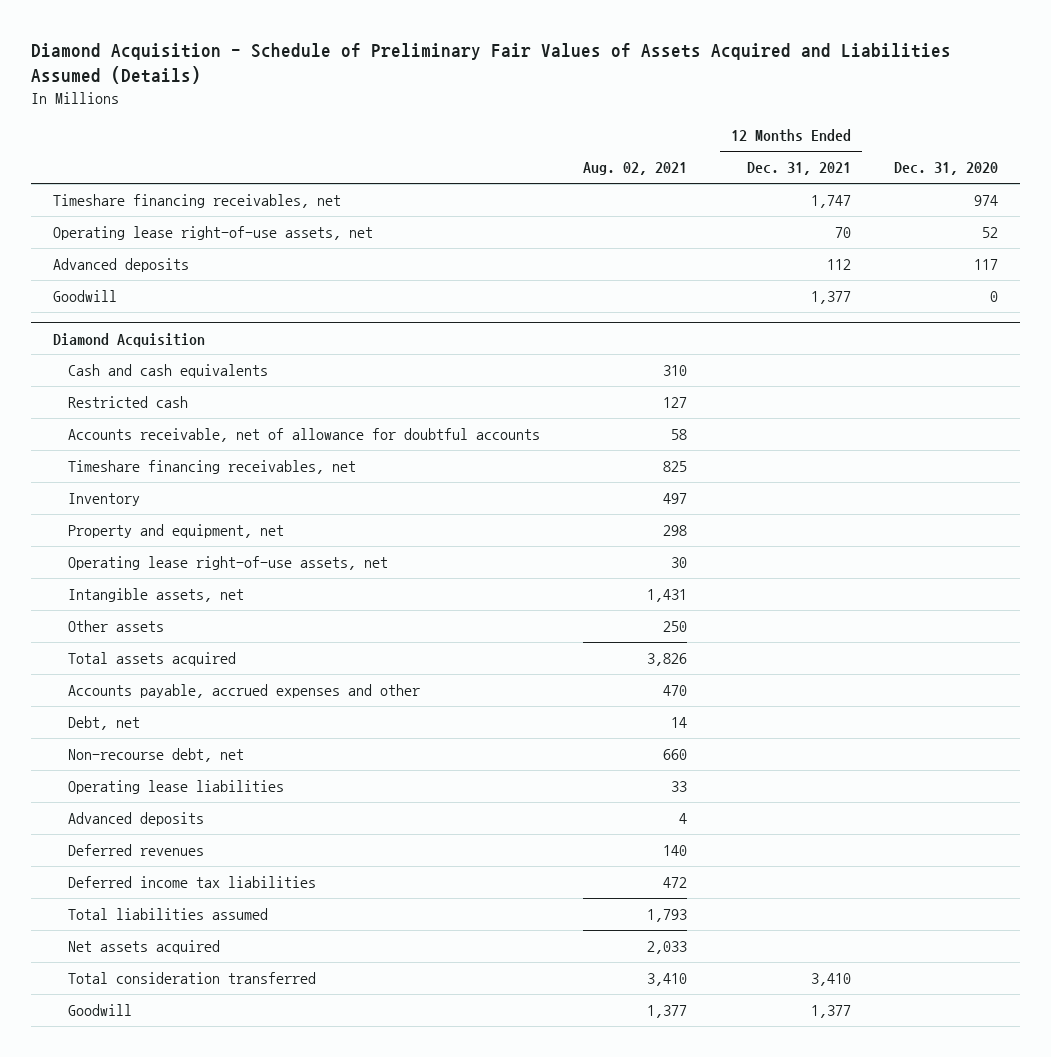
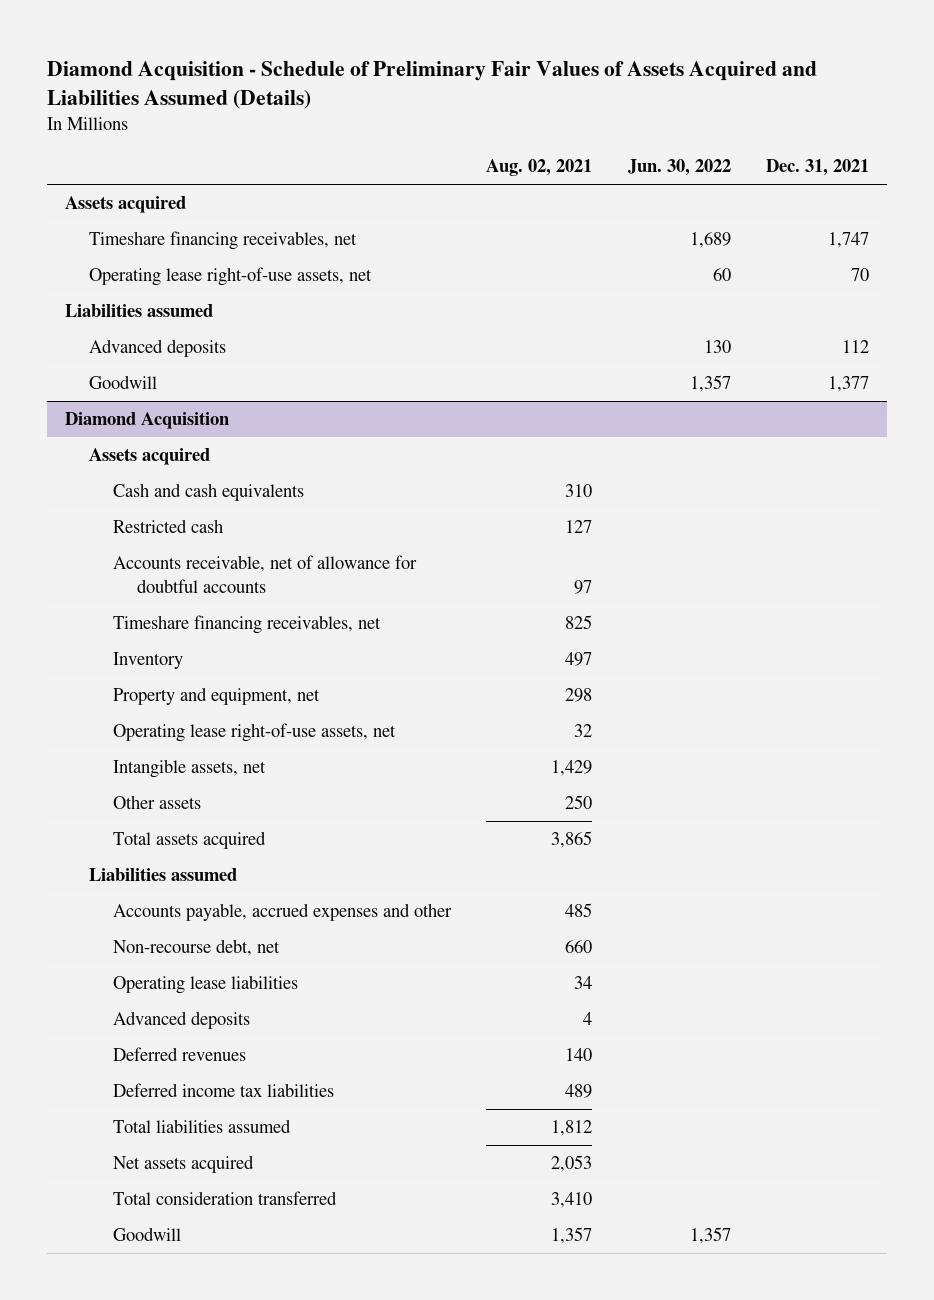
- | Aug. 02, 2021 | 12 Months Ended Dec. 31, 2021 | Dec. 31, 2020
+ | Aug. 02, 2021 | Jun. 30, 2022 | Dec. 31, 2021
+ Assets acquired
+ Liabilities assumed
@ Diamond Acquisition
+ Assets acquired
- Accounts receivable, net of allowance for doubtful accounts | 58 | |
+ Accounts receivable, net of allowance for doubtful accounts | 97 | |
- Operating lease right-of-use assets, net | 30 | |
- Intangible assets, net | 1,431 | |
+ Operating lease right-of-use assets, net | 32 | |
+ Intangible assets, net | 1,429 | |
- Total assets acquired | 3,826 | |
- Accounts payable, accrued expenses and other | 470 | |
- Debt, net | 14 | |
+ Total assets acquired | 3,865 | |
+ Liabilities assumed
+ Accounts payable, accrued expenses and other | 485 | |
- Operating lease liabilities | 33 | |
+ Operating lease liabilities | 34 | |
- Deferred income tax liabilities | 472 | |
- Total liabilities assumed | 1,793 | |
- Net assets acquired | 2,033 | |
+ Deferred income tax liabilities | 489 | |
+ Total liabilities assumed | 1,812 | |
+ Net assets acquired | 2,053 | |
- Goodwill | 1,377 | 1,377 |
+ Goodwill | 1,357 | 1,357 |

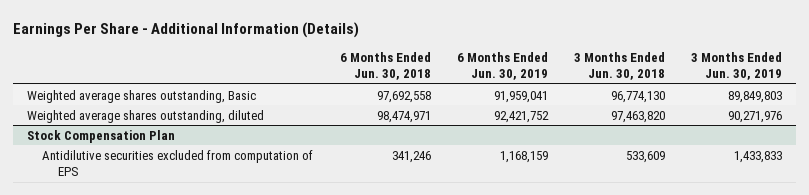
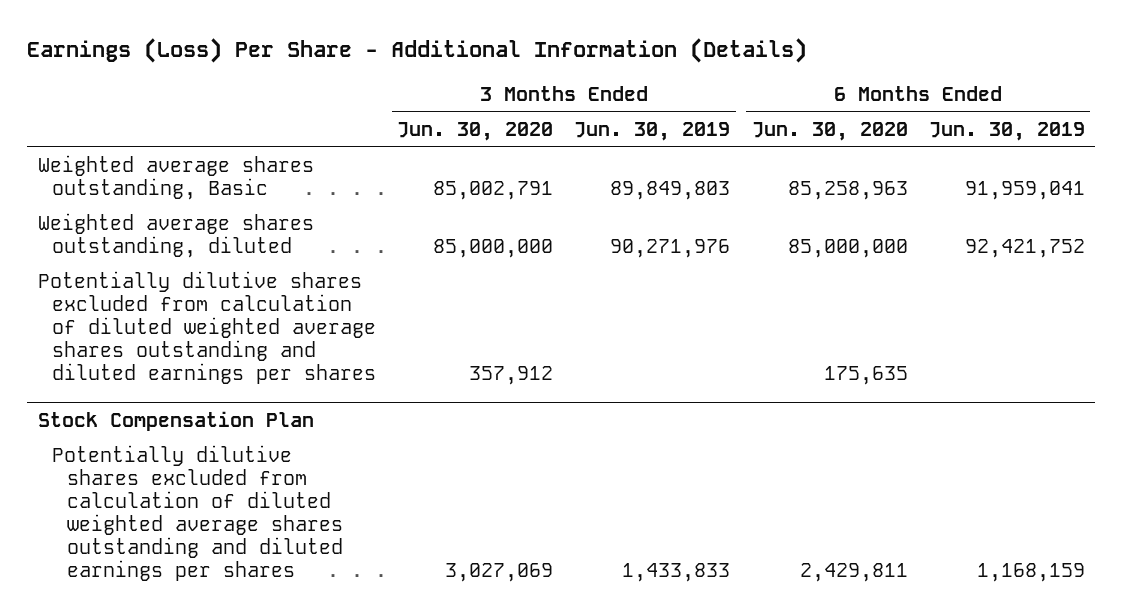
- Earnings Per Share - Additional Information (Details)
+ Earnings (Loss) Per Share - Additional Information (Details)
- | 6 Months Ended Jun. 30, 2018 | 6 Months Ended Jun. 30, 2019 | 3 Months Ended Jun. 30, 2018 | 3 Months Ended Jun. 30, 2019
+ | 3 Months Ended Jun. 30, 2020 | 3 Months Ended Jun. 30, 2019 | 6 Months Ended Jun. 30, 2020 | 6 Months Ended Jun. 30, 2019
+ Potentially dilutive shares excluded from calculation of diluted weighted average shares outstanding and diluted earnings per shares | 357,912 | | 175,635 |
@ Stock Compensation Plan
- Antidilutive securities excluded from computation of EPS | 341,246 | 1,168,159 | 533,609 | 1,433,833
+ Potentially dilutive shares excluded from calculation of diluted weighted average shares outstanding and diluted earnings per shares | 3,027,069 | 1,433,833 | 2,429,811 | 1,168,159

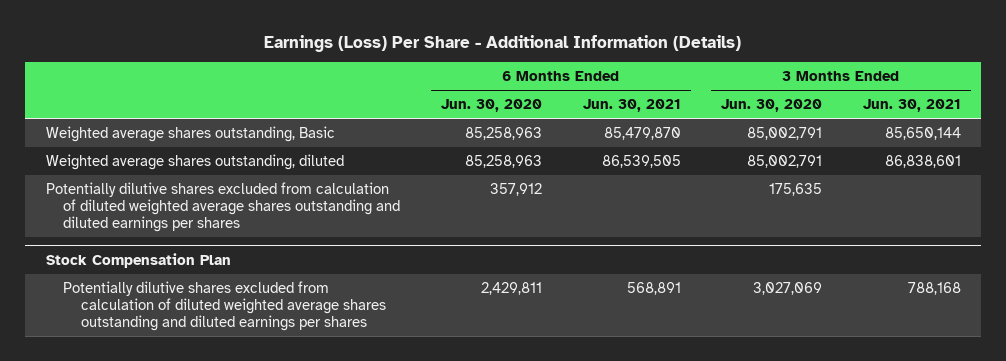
- | 3 Months Ended Jun. 30, 2020 | 3 Months Ended Jun. 30, 2019 | 6 Months Ended Jun. 30, 2020 | 6 Months Ended Jun. 30, 2019
+ | 6 Months Ended Jun. 30, 2020 | 6 Months Ended Jun. 30, 2021 | 3 Months Ended Jun. 30, 2020 | 3 Months Ended Jun. 30, 2021
- Weighted average shares outstanding, diluted | 85,000,000 | 90,271,976 | 85,000,000 | 92,421,752
- Potentially dilutive shares excluded from calculation of diluted weighted average shares outstanding and diluted earnings per shares | 357,912 | | 175,635 |
+ Weighted average shares outstanding, diluted | 85,258,963 | 86,539,505 | 85,002,791 | 86,838,601
+ Potentially dilutive shares excluded from calculation of diluted weighted average shares outstanding and diluted earnings per shares | 357,912 | | 175,635 |

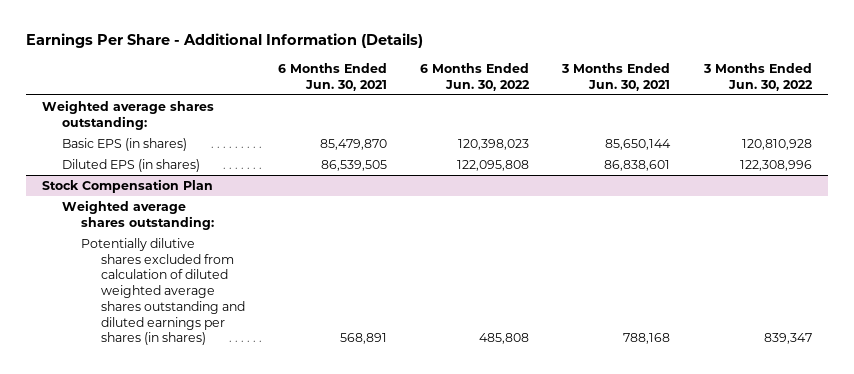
- Earnings (Loss) Per Share - Additional Information (Details)
+ Earnings Per Share - Additional Information (Details)
- | 6 Months Ended Jun. 30, 2020 | 6 Months Ended Jun. 30, 2021 | 3 Months Ended Jun. 30, 2020 | 3 Months Ended Jun. 30, 2021
+ | 6 Months Ended Jun. 30, 2021 | 6 Months Ended Jun. 30, 2022 | 3 Months Ended Jun. 30, 2021 | 3 Months Ended Jun. 30, 2022
- Weighted average shares outstanding, Basic | 85,258,963 | 85,479,870 | 85,002,791 | 85,650,144
- Weighted average shares outstanding, diluted | 85,258,963 | 86,539,505 | 85,002,791 | 86,838,601
- Potentially dilutive shares excluded from calculation of diluted weighted average shares outstanding and diluted earnings per shares | 357,912 | | 175,635 |
+ Weighted average shares outstanding:
+ Basic EPS (in shares) | 85,479,870 | 120,398,023 | 85,650,144 | 120,810,928
+ Diluted EPS (in shares) | 86,539,505 | 122,095,808 | 86,838,601 | 122,308,996
@ Stock Compensation Plan
- Potentially dilutive shares excluded from calculation of diluted weighted average shares outstanding and diluted earnings per shares | 2,429,811 | 568,891 | 3,027,069 | 788,168
+ Weighted average shares outstanding:
+ Potentially dilutive shares excluded from calculation of diluted weighted average shares outstanding and diluted earnings per shares (in shares) | 568,891 | 485,808 | 788,168 | 839,347

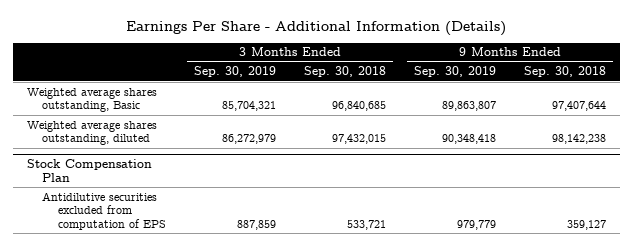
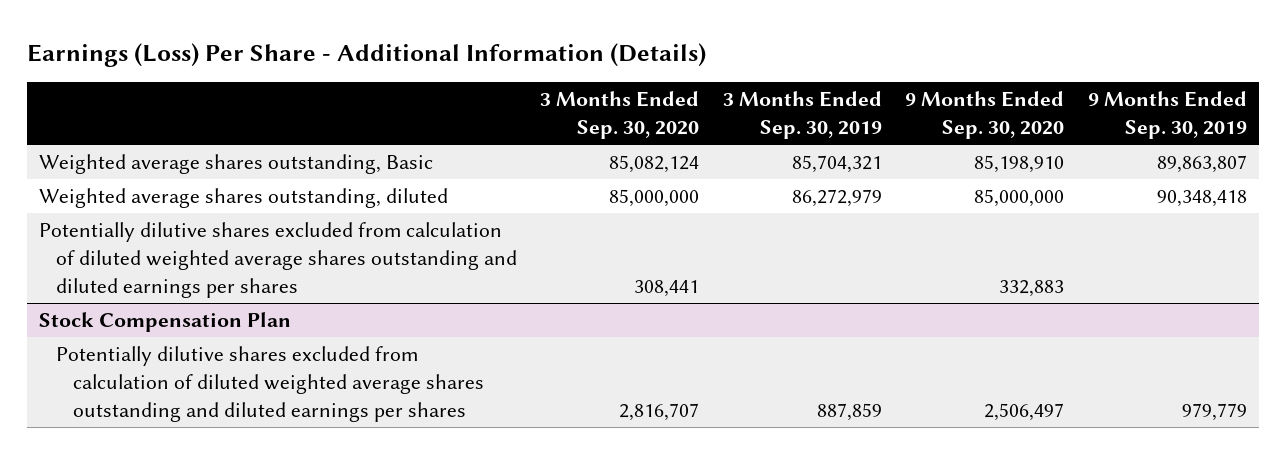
- Earnings Per Share - Additional Information (Details)
+ Earnings (Loss) Per Share - Additional Information (Details)
- | 3 Months Ended Sep. 30, 2019 | 3 Months Ended Sep. 30, 2018 | 9 Months Ended Sep. 30, 2019 | 9 Months Ended Sep. 30, 2018
+ | 3 Months Ended Sep. 30, 2020 | 3 Months Ended Sep. 30, 2019 | 9 Months Ended Sep. 30, 2020 | 9 Months Ended Sep. 30, 2019
+ Potentially dilutive shares excluded from calculation of diluted weighted average shares outstanding and diluted earnings per shares | 308,441 | | 332,883 |
@ Stock Compensation Plan
- Antidilutive securities excluded from computation of EPS | 887,859 | 533,721 | 979,779 | 359,127
+ Potentially dilutive shares excluded from calculation of diluted weighted average shares outstanding and diluted earnings per shares | 2,816,707 | 887,859 | 2,506,497 | 979,779

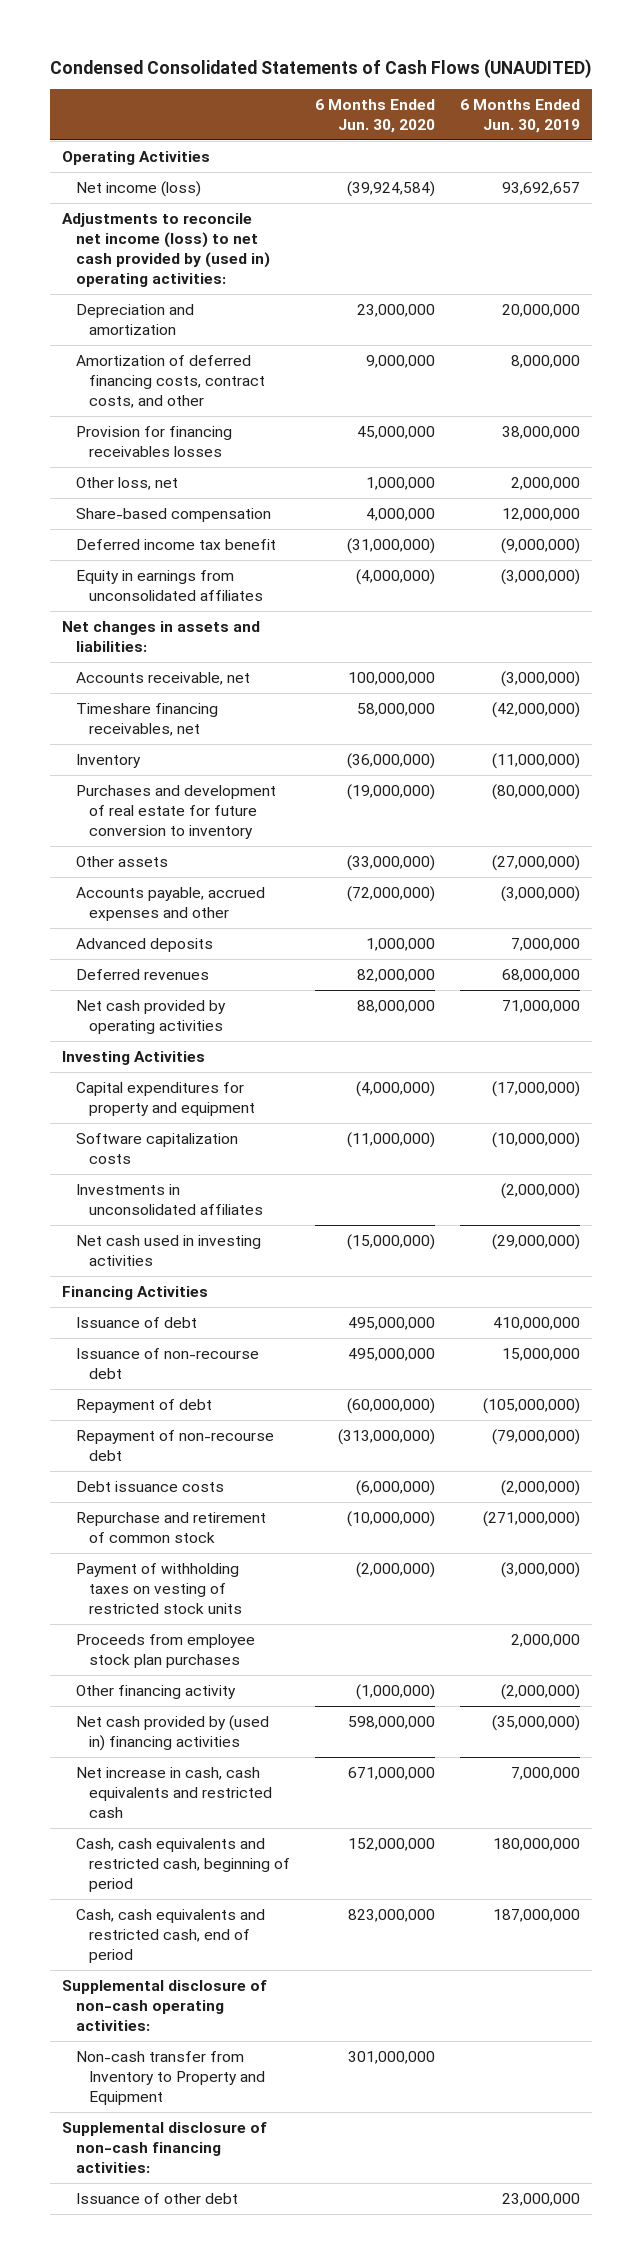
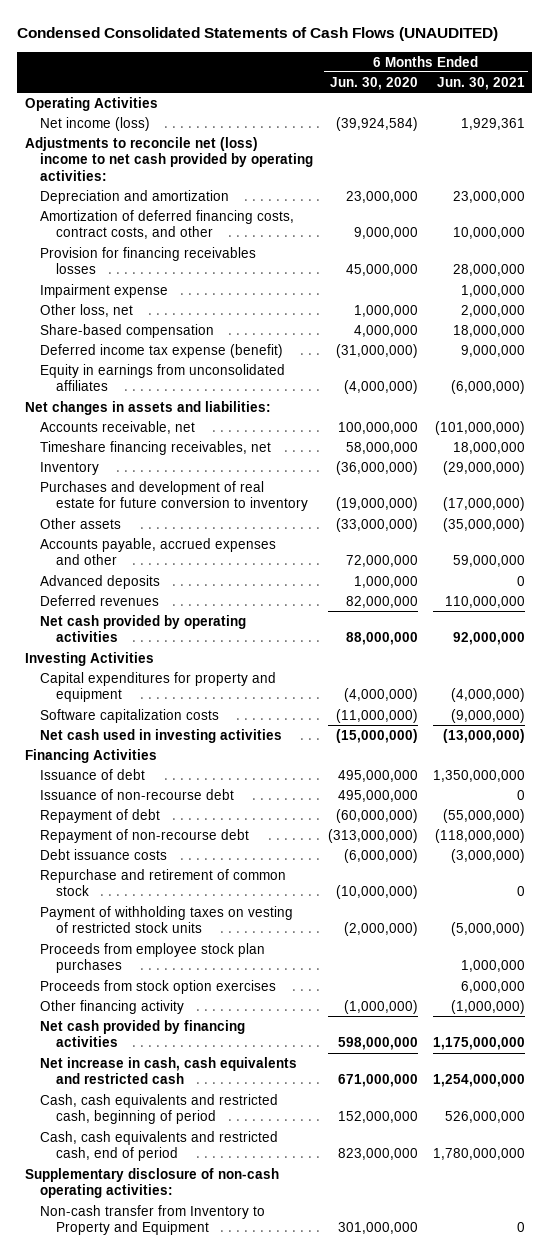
- | 6 Months Ended Jun. 30, 2020 | 6 Months Ended Jun. 30, 2019
+ | 6 Months Ended Jun. 30, 2020 | 6 Months Ended Jun. 30, 2021
- Adjustments to reconcile net income (loss) to net cash provided by (used in) operating activities:
+ Adjustments to reconcile net (loss) income to net cash provided by operating activities:
+ Impairment expense | | 1,000,000
- Deferred income tax benefit | (31,000,000) | (9,000,000)
+ Deferred income tax expense (benefit) | (31,000,000) | 9,000,000
- Accounts payable, accrued expenses and other | (72,000,000) | (3,000,000)
+ Accounts payable, accrued expenses and other | 72,000,000 | 59,000,000
- Investments in unconsolidated affiliates | | (2,000,000)
+ Proceeds from stock option exercises | | 6,000,000
- Net cash provided by (used in) financing activities | 598,000,000 | (35,000,000)
+ Net cash provided by financing activities | 598,000,000 | 1,175,000,000
- Supplemental disclosure of non-cash operating activities:
+ Supplementary disclosure of non-cash operating activities:
- Supplemental disclosure of non-cash financing activities:
- Issuance of other debt | | 23,000,000

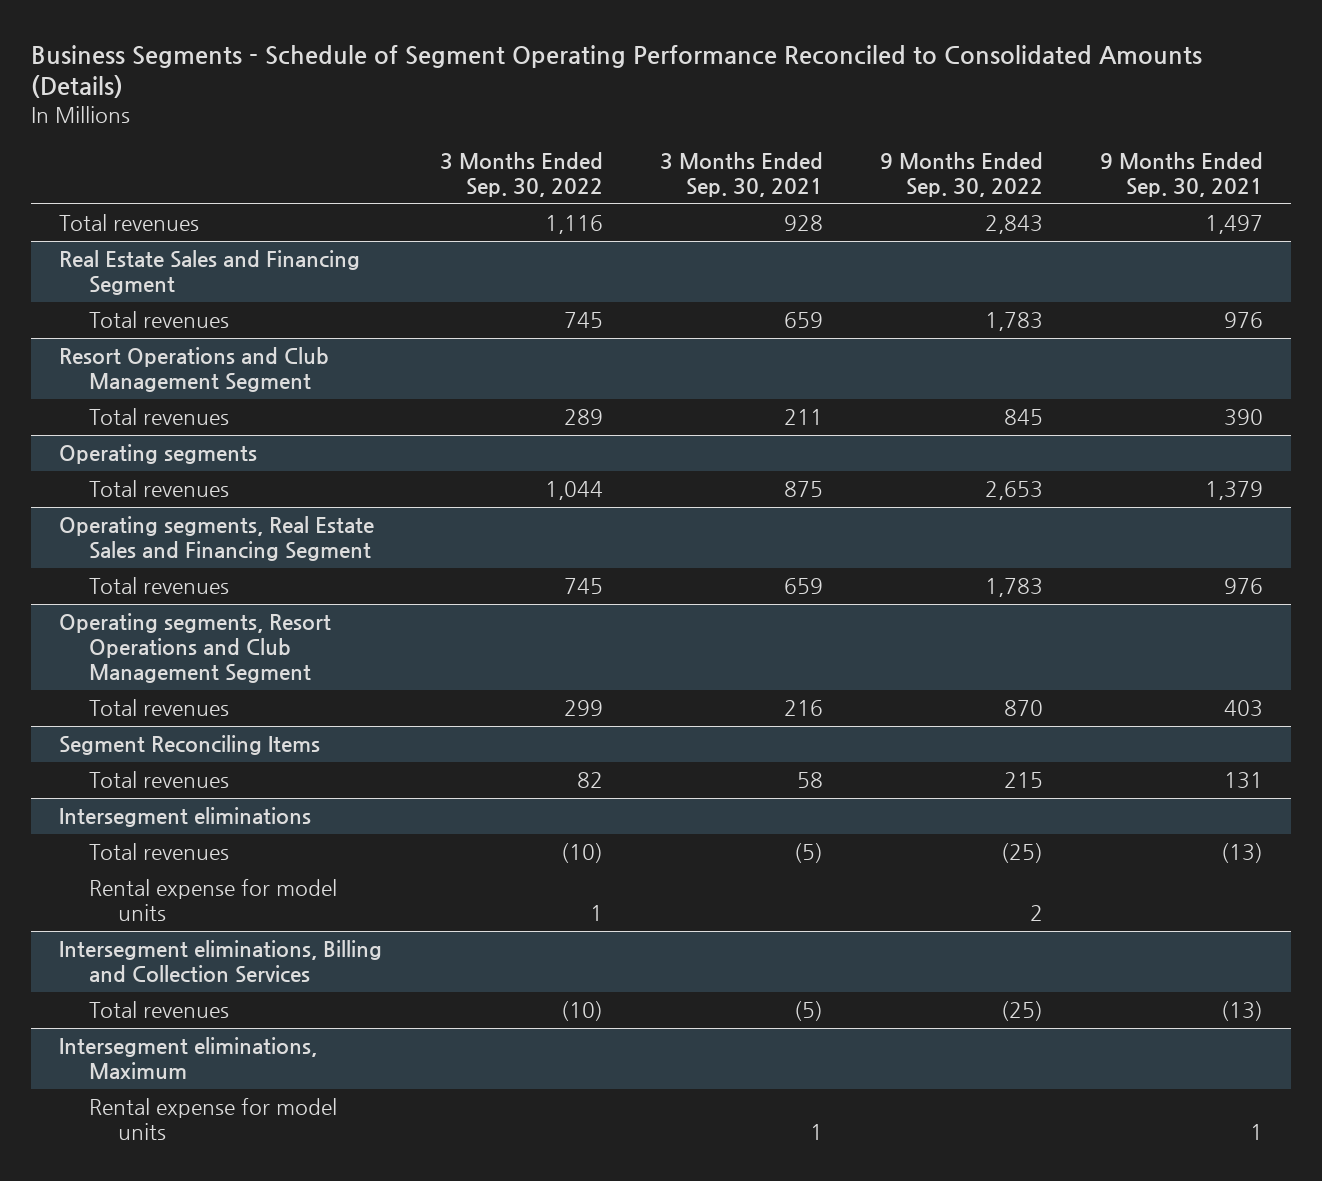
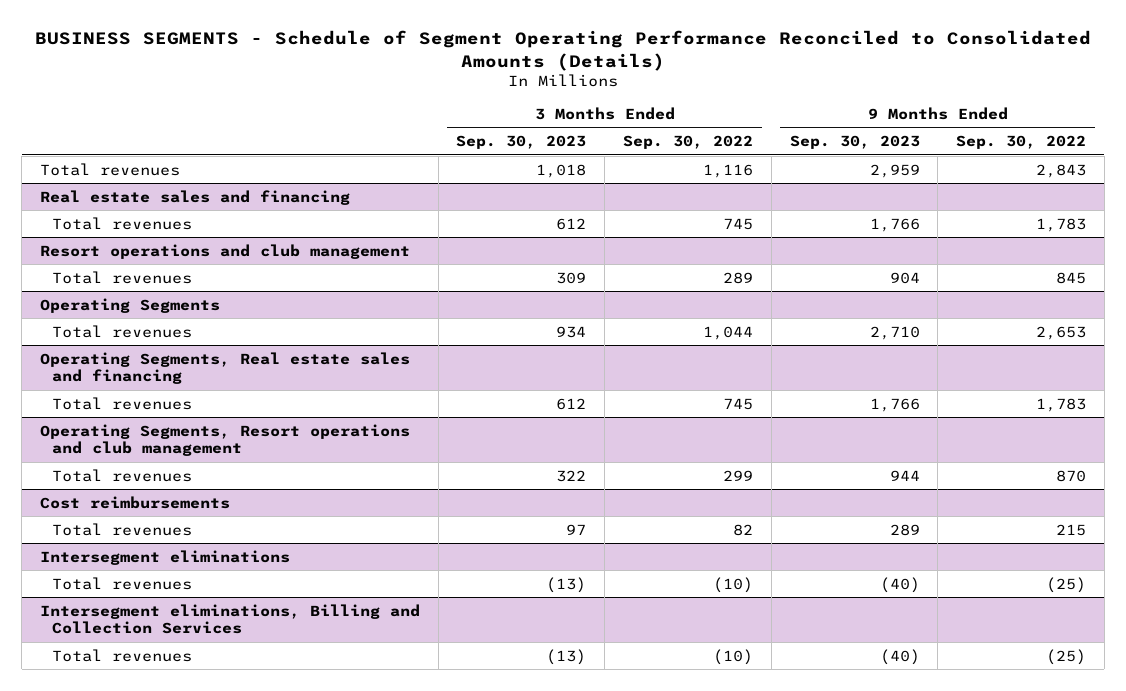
- Business Segments - Schedule of Segment Operating Performance Reconciled to Consolidated Amounts (Details)
+ BUSINESS SEGMENTS - Schedule of Segment Operating Performance Reconciled to Consolidated Amounts (Details)
- | 3 Months Ended Sep. 30, 2022 | 3 Months Ended Sep. 30, 2021 | 9 Months Ended Sep. 30, 2022 | 9 Months Ended Sep. 30, 2021
+ | 3 Months Ended Sep. 30, 2023 | 3 Months Ended Sep. 30, 2022 | 9 Months Ended Sep. 30, 2023 | 9 Months Ended Sep. 30, 2022
- Real Estate Sales and Financing Segment
+ Real estate sales and financing
- Resort Operations and Club Management Segment
+ Resort operations and club management
- Operating segments
+ Operating Segments
- Operating segments, Real Estate Sales and Financing Segment
+ Operating Segments, Real estate sales and financing
- Operating segments, Resort Operations and Club Management Segment
+ Operating Segments, Resort operations and club management
- Segment Reconciling Items
+ Cost reimbursements
@ Intersegment eliminations
- Rental expense for model units | 1 | | 2 |
- Intersegment eliminations, Maximum
- Rental expense for model units | | 1 | | 1

